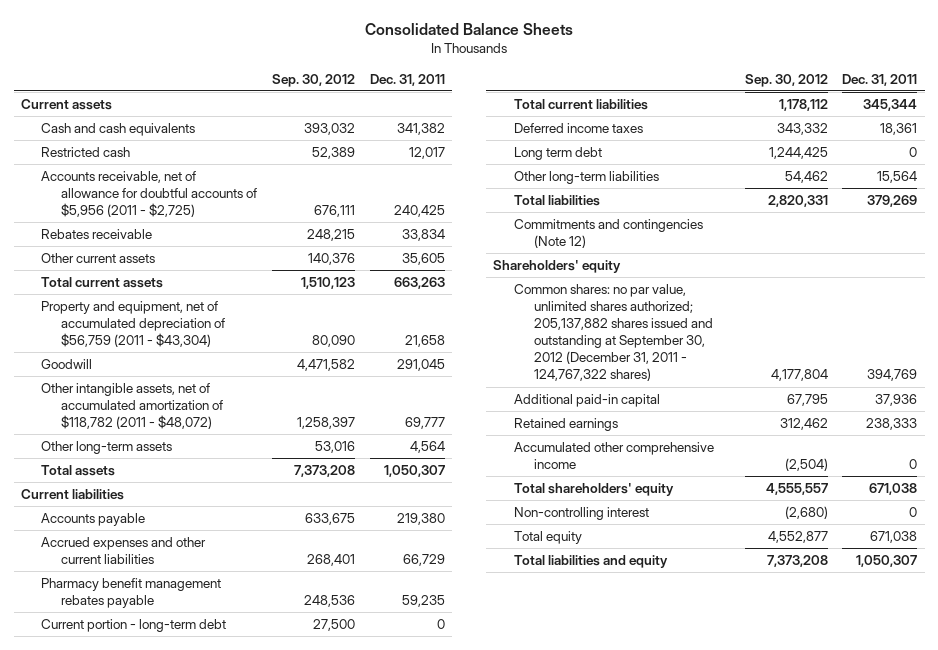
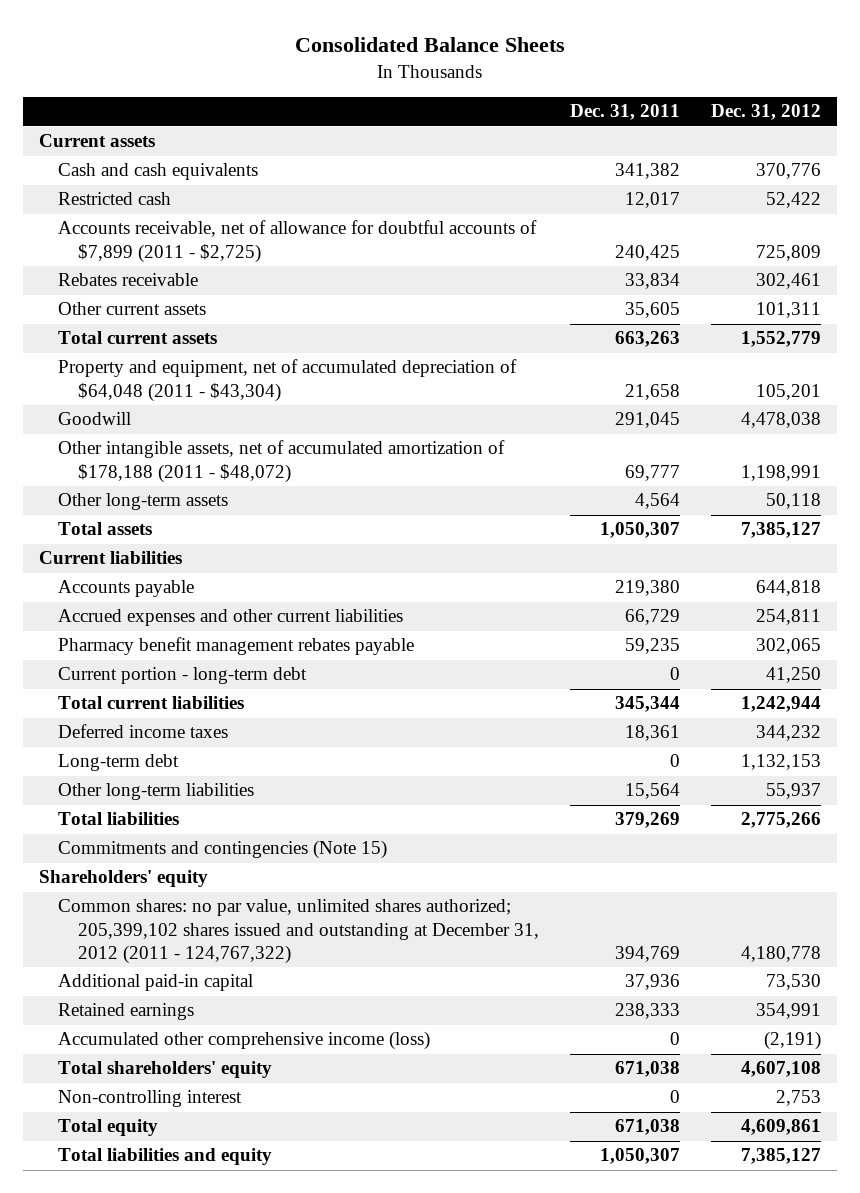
- | Sep. 30, 2012 | Dec. 31, 2011
+ | Dec. 31, 2011 | Dec. 31, 2012
- Accounts receivable, net of allowance for doubtful accounts of $5,956 (2011 - $2,725) | 676,111 | 240,425
+ Accounts receivable, net of allowance for doubtful accounts of $7,899 (2011 - $2,725) | 240,425 | 725,809
- Property and equipment, net of accumulated depreciation of $56,759 (2011 - $43,304) | 80,090 | 21,658
+ Property and equipment, net of accumulated depreciation of $64,048 (2011 - $43,304) | 21,658 | 105,201
- Other intangible assets, net of accumulated amortization of $118,782 (2011 - $48,072) | 1,258,397 | 69,777
+ Other intangible assets, net of accumulated amortization of $178,188 (2011 - $48,072) | 69,777 | 1,198,991
- Long term debt | 1,244,425 | 0
+ Long-term debt | 0 | 1,132,153
- Commitments and contingencies (Note 12)
+ Commitments and contingencies (Note 15)
- Common shares: no par value, unlimited shares authorized; 205,137,882 shares issued and outstanding at September 30, 2012 (December 31, 2011 - 124,767,322 shares) | 4,177,804 | 394,769
+ Common shares: no par value, unlimited shares authorized; 205,399,102 shares issued and outstanding at December 31, 2012 (2011 - 124,767,322) | 394,769 | 4,180,778
- Accumulated other comprehensive income | (2,504) | 0
+ Accumulated other comprehensive income (loss) | 0 | (2,191)

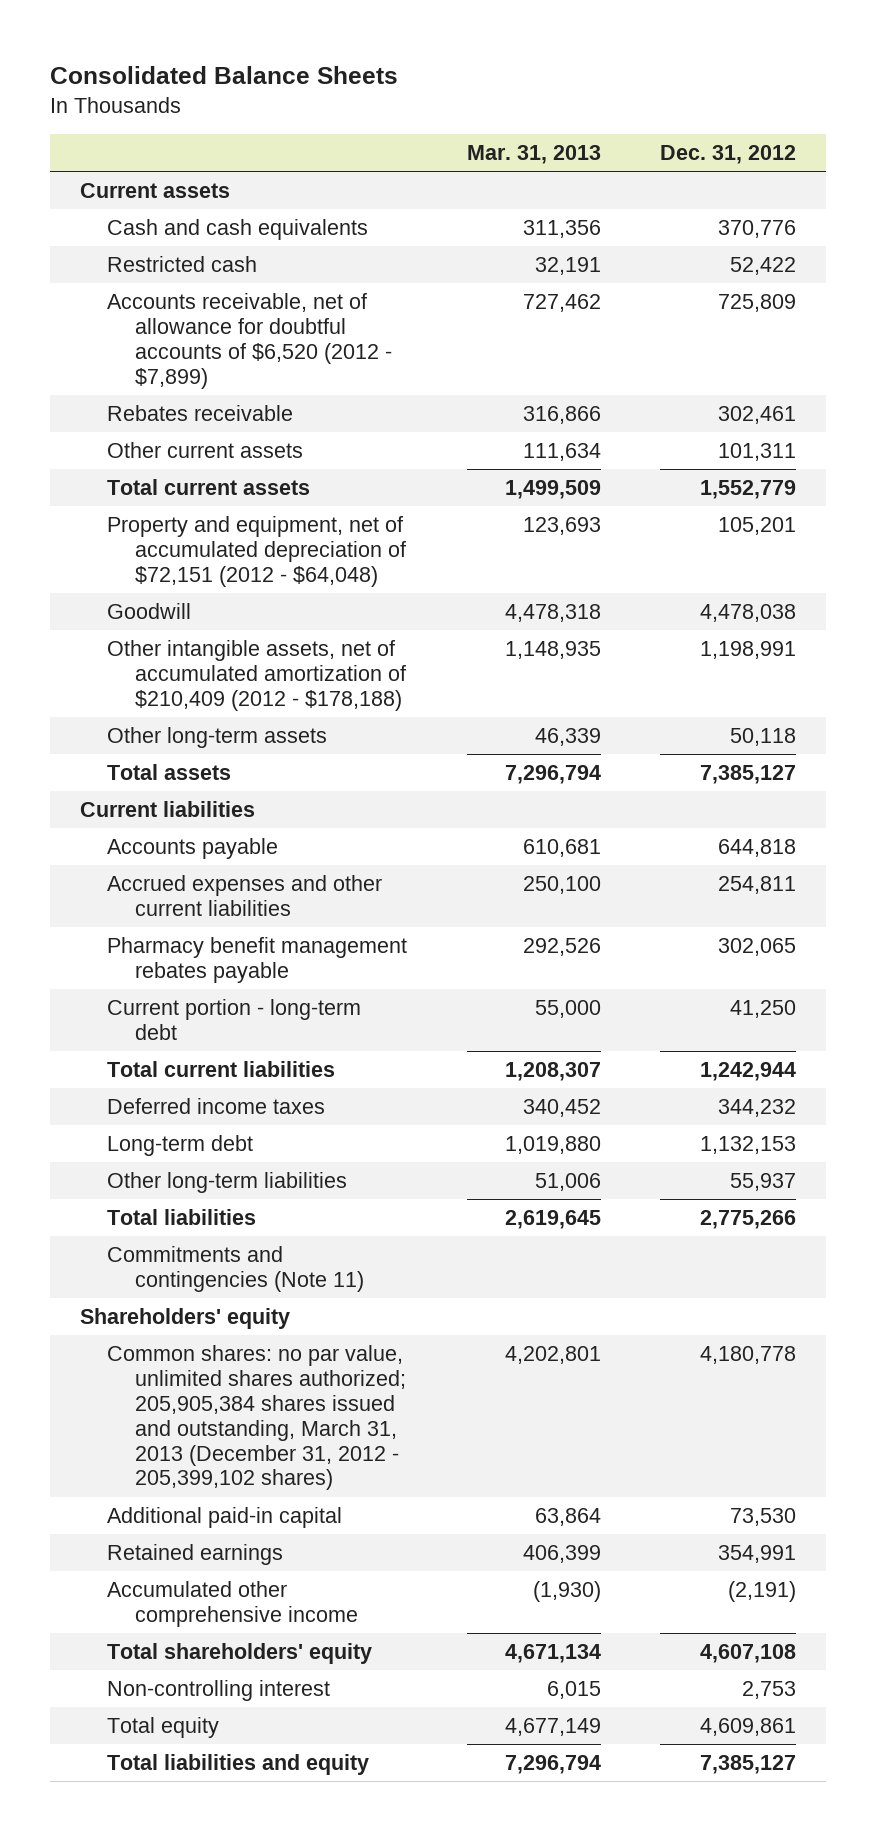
- | Dec. 31, 2011 | Dec. 31, 2012
+ | Mar. 31, 2013 | Dec. 31, 2012
- Accounts receivable, net of allowance for doubtful accounts of $7,899 (2011 - $2,725) | 240,425 | 725,809
+ Accounts receivable, net of allowance for doubtful accounts of $6,520 (2012 - $7,899) | 727,462 | 725,809
- Property and equipment, net of accumulated depreciation of $64,048 (2011 - $43,304) | 21,658 | 105,201
+ Property and equipment, net of accumulated depreciation of $72,151 (2012 - $64,048) | 123,693 | 105,201
- Other intangible assets, net of accumulated amortization of $178,188 (2011 - $48,072) | 69,777 | 1,198,991
+ Other intangible assets, net of accumulated amortization of $210,409 (2012 - $178,188) | 1,148,935 | 1,198,991
- Commitments and contingencies (Note 15)
+ Commitments and contingencies (Note 11)
- Common shares: no par value, unlimited shares authorized; 205,399,102 shares issued and outstanding at December 31, 2012 (2011 - 124,767,322) | 394,769 | 4,180,778
+ Common shares: no par value, unlimited shares authorized; 205,905,384 shares issued and outstanding, March 31, 2013 (December 31, 2012 - 205,399,102 shares) | 4,202,801 | 4,180,778
- Accumulated other comprehensive income (loss) | 0 | (2,191)
+ Accumulated other comprehensive income | (1,930) | (2,191)

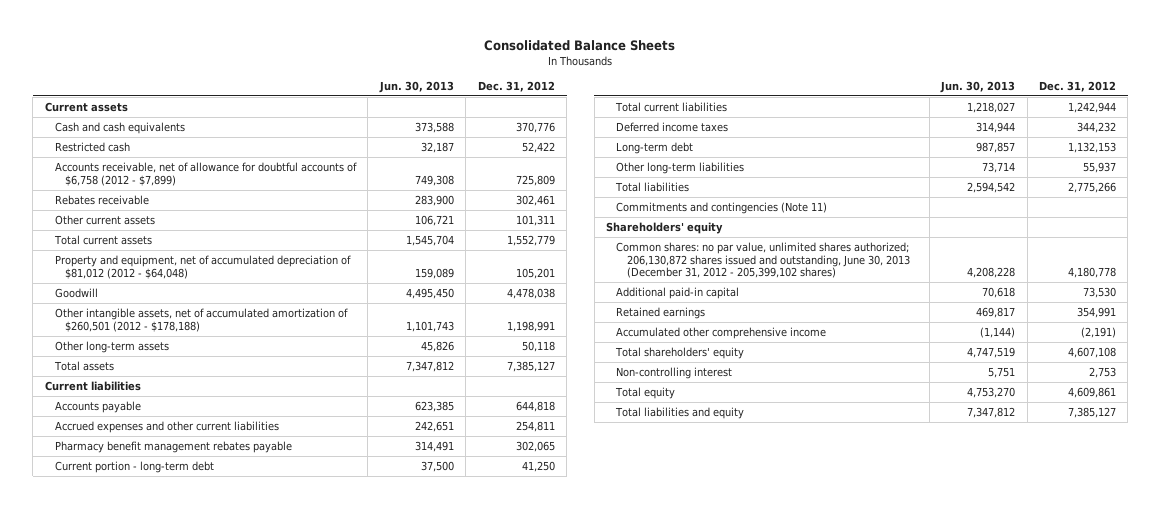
- | Mar. 31, 2013 | Dec. 31, 2012
+ | Jun. 30, 2013 | Dec. 31, 2012
- Accounts receivable, net of allowance for doubtful accounts of $6,520 (2012 - $7,899) | 727,462 | 725,809
+ Accounts receivable, net of allowance for doubtful accounts of $6,758 (2012 - $7,899) | 749,308 | 725,809
- Property and equipment, net of accumulated depreciation of $72,151 (2012 - $64,048) | 123,693 | 105,201
+ Property and equipment, net of accumulated depreciation of $81,012 (2012 - $64,048) | 159,089 | 105,201
- Other intangible assets, net of accumulated amortization of $210,409 (2012 - $178,188) | 1,148,935 | 1,198,991
+ Other intangible assets, net of accumulated amortization of $260,501 (2012 - $178,188) | 1,101,743 | 1,198,991
- Common shares: no par value, unlimited shares authorized; 205,905,384 shares issued and outstanding, March 31, 2013 (December 31, 2012 - 205,399,102 shares) | 4,202,801 | 4,180,778
+ Common shares: no par value, unlimited shares authorized; 206,130,872 shares issued and outstanding, June 30, 2013 (December 31, 2012 - 205,399,102 shares) | 4,208,228 | 4,180,778

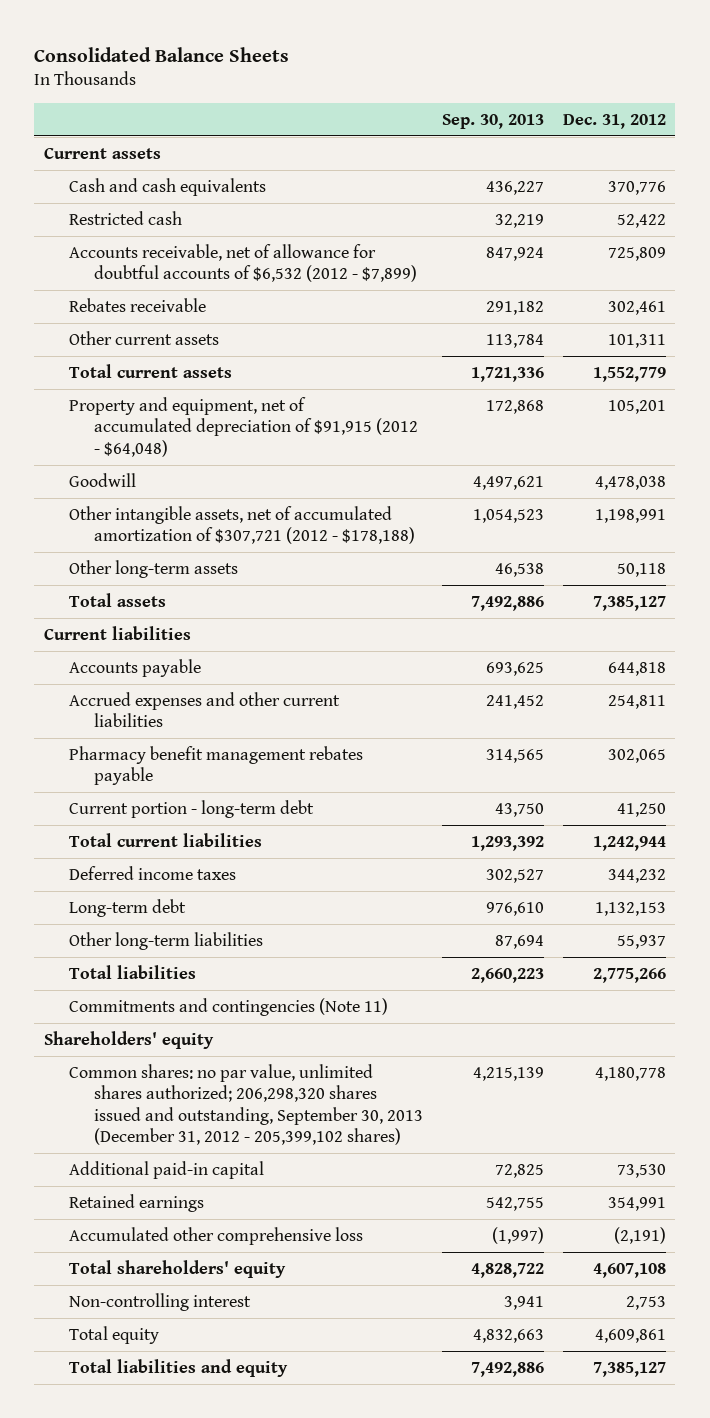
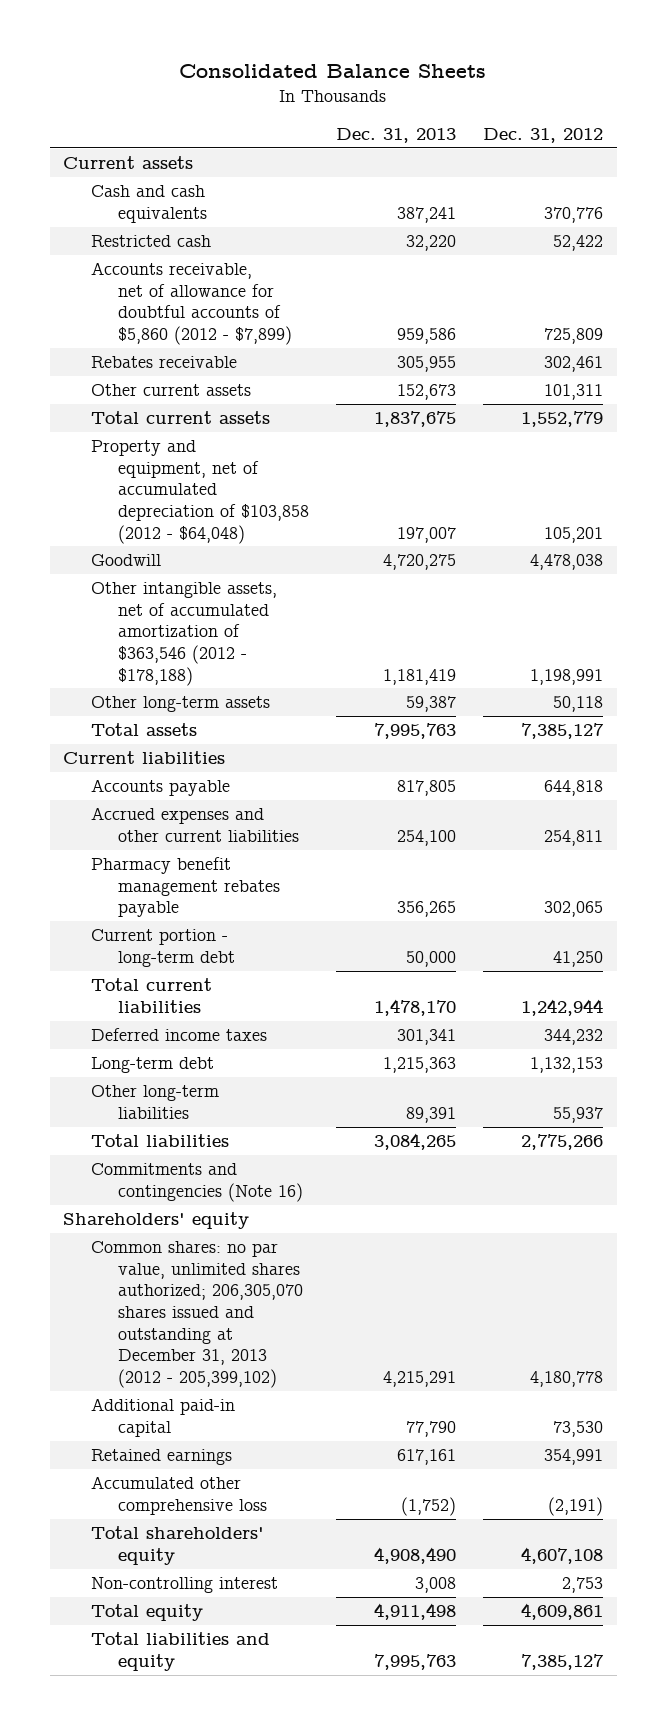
- | Sep. 30, 2013 | Dec. 31, 2012
+ | Dec. 31, 2013 | Dec. 31, 2012
- Accounts receivable, net of allowance for doubtful accounts of $6,532 (2012 - $7,899) | 847,924 | 725,809
+ Accounts receivable, net of allowance for doubtful accounts of $5,860 (2012 - $7,899) | 959,586 | 725,809
- Property and equipment, net of accumulated depreciation of $91,915 (2012 - $64,048) | 172,868 | 105,201
+ Property and equipment, net of accumulated depreciation of $103,858 (2012 - $64,048) | 197,007 | 105,201
- Other intangible assets, net of accumulated amortization of $307,721 (2012 - $178,188) | 1,054,523 | 1,198,991
+ Other intangible assets, net of accumulated amortization of $363,546 (2012 - $178,188) | 1,181,419 | 1,198,991
- Commitments and contingencies (Note 11)
+ Commitments and contingencies (Note 16)
- Common shares: no par value, unlimited shares authorized; 206,298,320 shares issued and outstanding, September 30, 2013 (December 31, 2012 - 205,399,102 shares) | 4,215,139 | 4,180,778
+ Common shares: no par value, unlimited shares authorized; 206,305,070 shares issued and outstanding at December 31, 2013 (2012 - 205,399,102) | 4,215,291 | 4,180,778

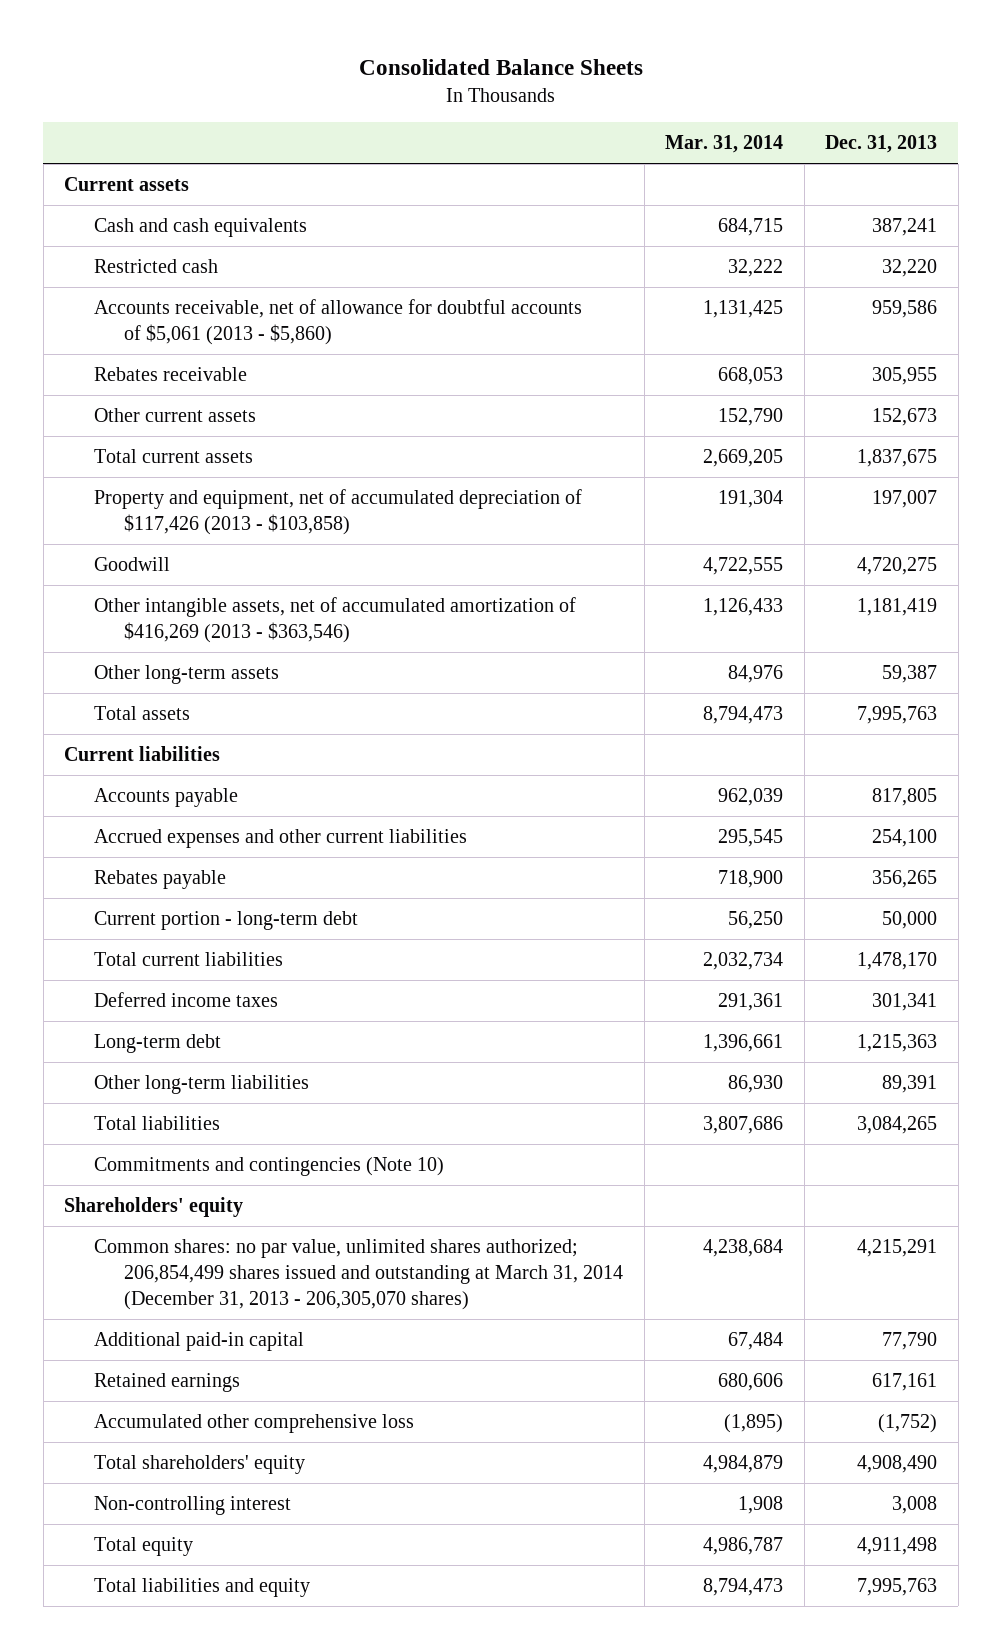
- | Dec. 31, 2013 | Dec. 31, 2012
+ | Mar. 31, 2014 | Dec. 31, 2013
- Accounts receivable, net of allowance for doubtful accounts of $5,860 (2012 - $7,899) | 959,586 | 725,809
+ Accounts receivable, net of allowance for doubtful accounts of $5,061 (2013 - $5,860) | 1,131,425 | 959,586
- Property and equipment, net of accumulated depreciation of $103,858 (2012 - $64,048) | 197,007 | 105,201
+ Property and equipment, net of accumulated depreciation of $117,426 (2013 - $103,858) | 191,304 | 197,007
- Other intangible assets, net of accumulated amortization of $363,546 (2012 - $178,188) | 1,181,419 | 1,198,991
+ Other intangible assets, net of accumulated amortization of $416,269 (2013 - $363,546) | 1,126,433 | 1,181,419
- Pharmacy benefit management rebates payable | 356,265 | 302,065
+ Rebates payable | 718,900 | 356,265
- Commitments and contingencies (Note 16)
+ Commitments and contingencies (Note 10)
- Common shares: no par value, unlimited shares authorized; 206,305,070 shares issued and outstanding at December 31, 2013 (2012 - 205,399,102) | 4,215,291 | 4,180,778
+ Common shares: no par value, unlimited shares authorized; 206,854,499 shares issued and outstanding at March 31, 2014 (December 31, 2013 - 206,305,070 shares) | 4,238,684 | 4,215,291

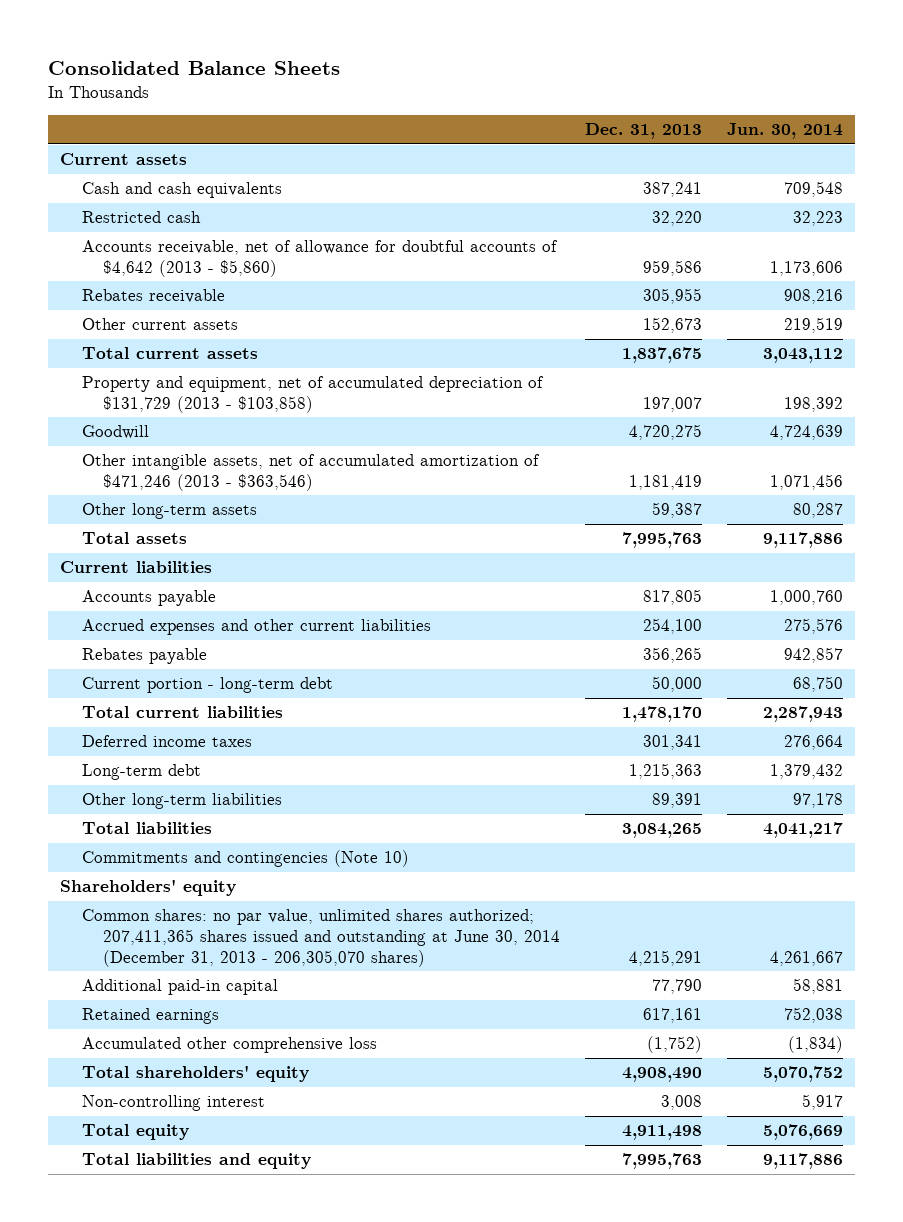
- | Mar. 31, 2014 | Dec. 31, 2013
+ | Dec. 31, 2013 | Jun. 30, 2014
- Accounts receivable, net of allowance for doubtful accounts of $5,061 (2013 - $5,860) | 1,131,425 | 959,586
+ Accounts receivable, net of allowance for doubtful accounts of $4,642 (2013 - $5,860) | 959,586 | 1,173,606
- Property and equipment, net of accumulated depreciation of $117,426 (2013 - $103,858) | 191,304 | 197,007
+ Property and equipment, net of accumulated depreciation of $131,729 (2013 - $103,858) | 197,007 | 198,392
- Other intangible assets, net of accumulated amortization of $416,269 (2013 - $363,546) | 1,126,433 | 1,181,419
+ Other intangible assets, net of accumulated amortization of $471,246 (2013 - $363,546) | 1,181,419 | 1,071,456
- Common shares: no par value, unlimited shares authorized; 206,854,499 shares issued and outstanding at March 31, 2014 (December 31, 2013 - 206,305,070 shares) | 4,238,684 | 4,215,291
+ Common shares: no par value, unlimited shares authorized; 207,411,365 shares issued and outstanding at June 30, 2014 (December 31, 2013 - 206,305,070 shares) | 4,215,291 | 4,261,667

